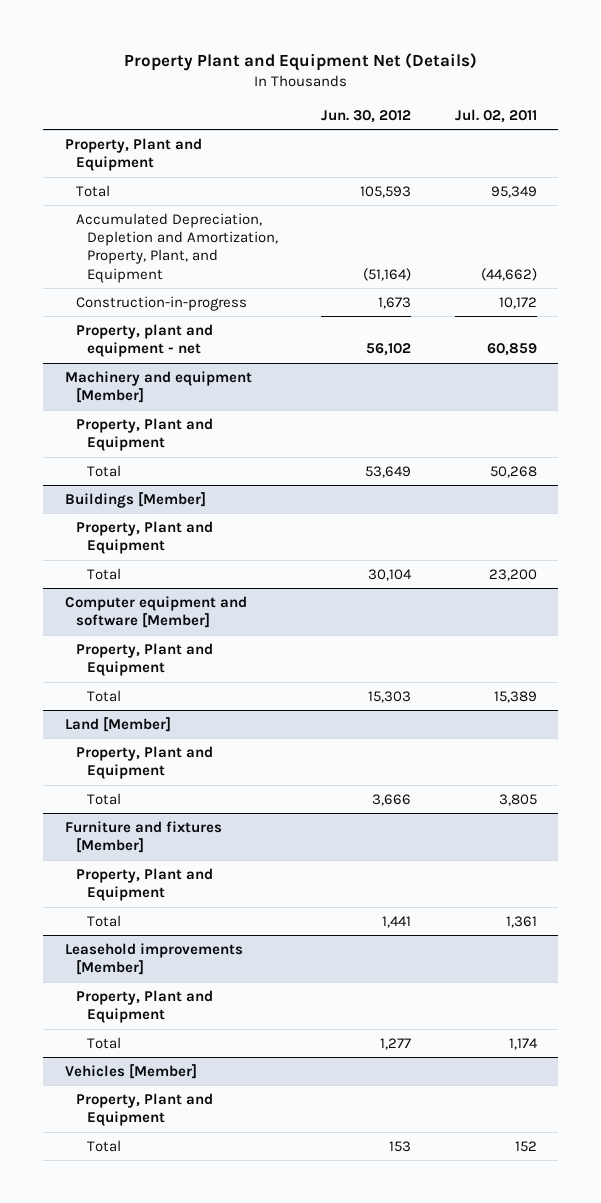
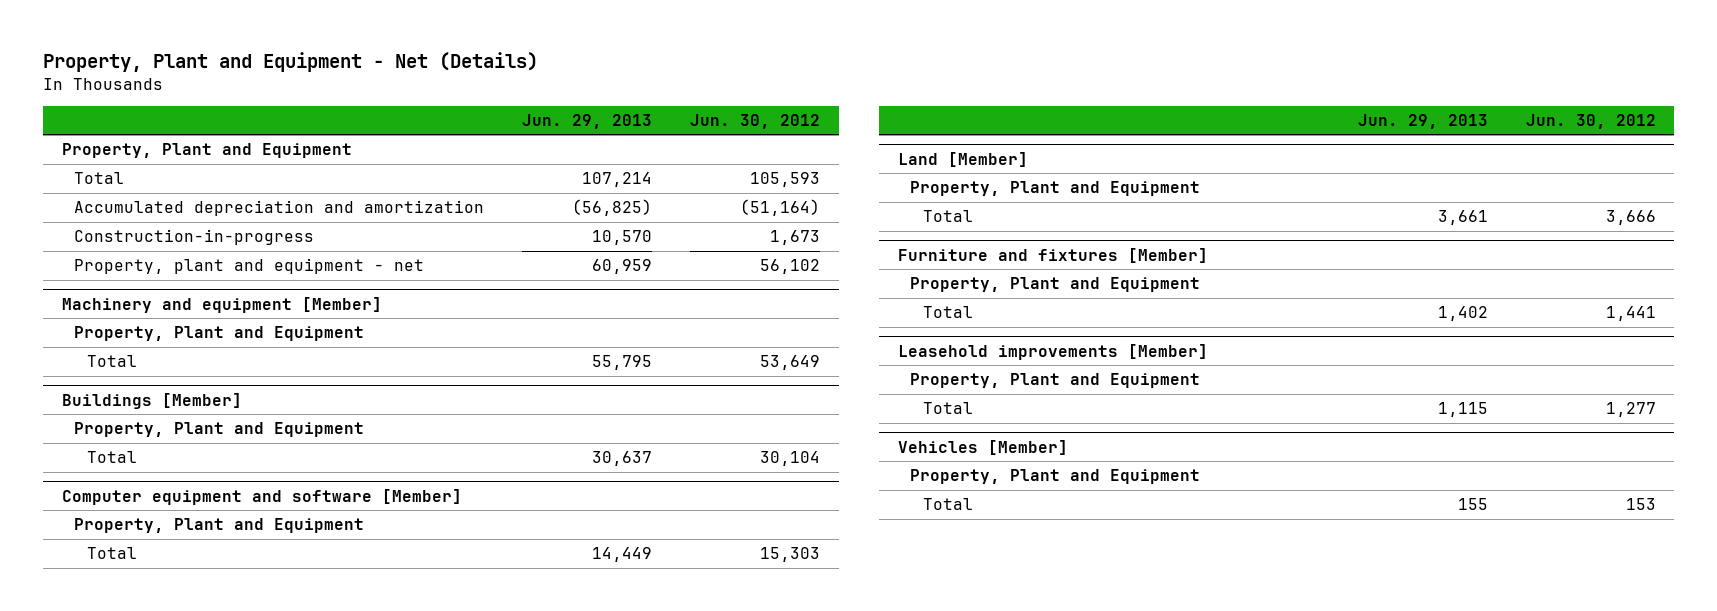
- Property Plant and Equipment Net (Details)
+ Property, Plant and Equipment - Net (Details)
- | Jun. 30, 2012 | Jul. 02, 2011
+ | Jun. 29, 2013 | Jun. 30, 2012
- Accumulated Depreciation, Depletion and Amortization, Property, Plant, and Equipment | (51,164) | (44,662)
+ Accumulated depreciation and amortization | (56,825) | (51,164)

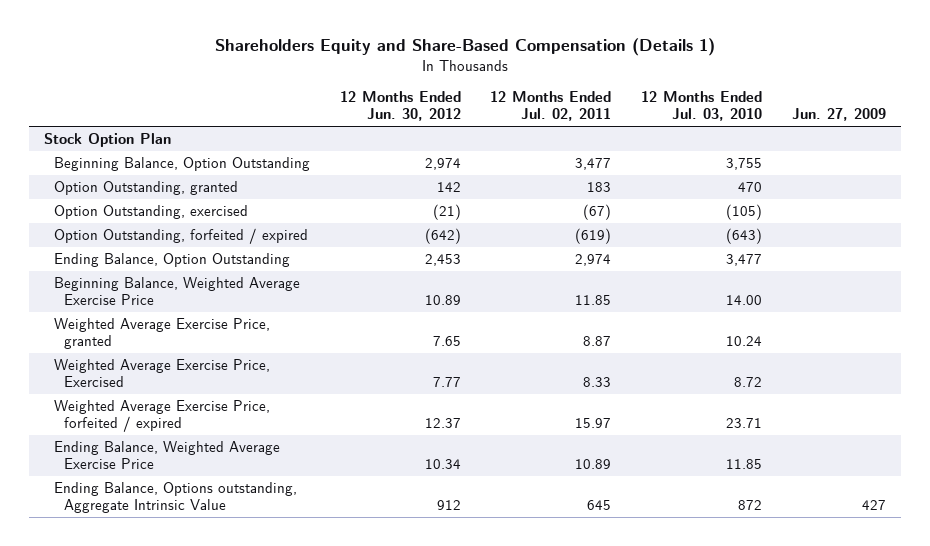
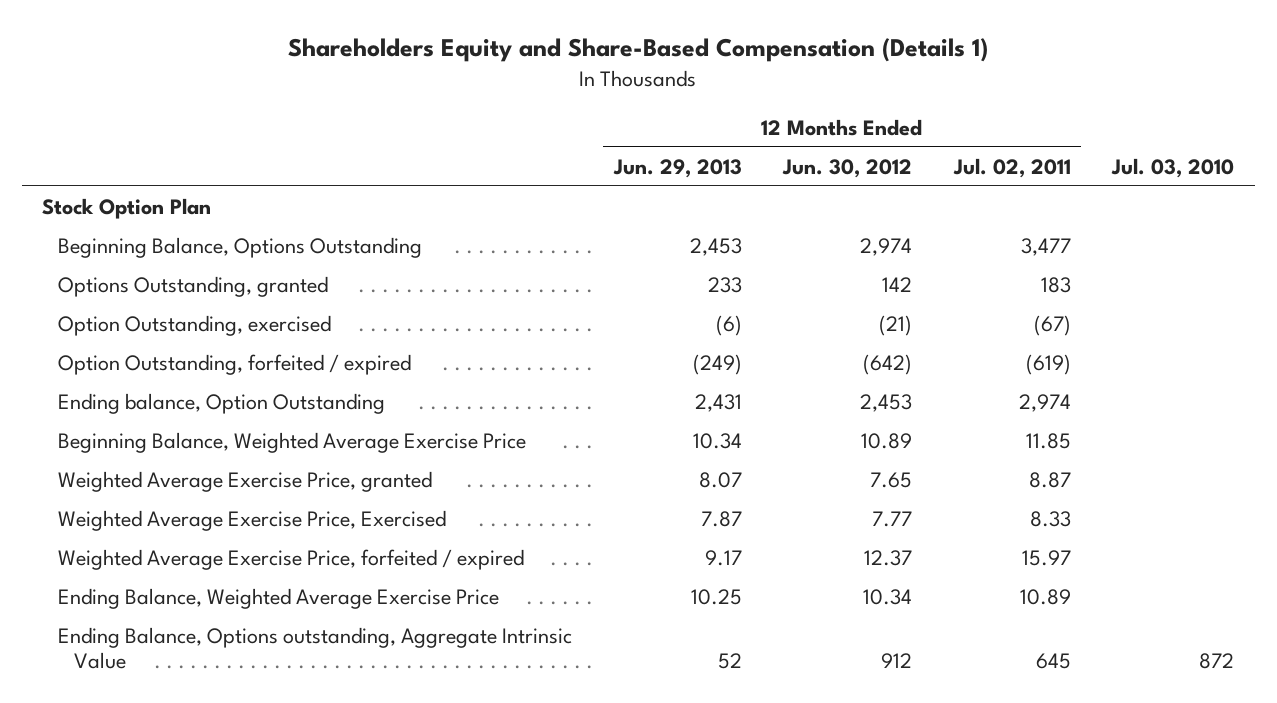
- | 12 Months Ended Jun. 30, 2012 | 12 Months Ended Jul. 02, 2011 | 12 Months Ended Jul. 03, 2010 | Jun. 27, 2009
+ | 12 Months Ended Jun. 29, 2013 | 12 Months Ended Jun. 30, 2012 | 12 Months Ended Jul. 02, 2011 | Jul. 03, 2010
- Beginning Balance, Option Outstanding | 2,974 | 3,477 | 3,755 |
- Option Outstanding, granted | 142 | 183 | 470 |
+ Beginning Balance, Options Outstanding | 2,453 | 2,974 | 3,477 |
+ Options Outstanding, granted | 233 | 142 | 183 |
- Ending Balance, Option Outstanding | 2,453 | 2,974 | 3,477 |
+ Ending balance, Option Outstanding | 2,431 | 2,453 | 2,974 |

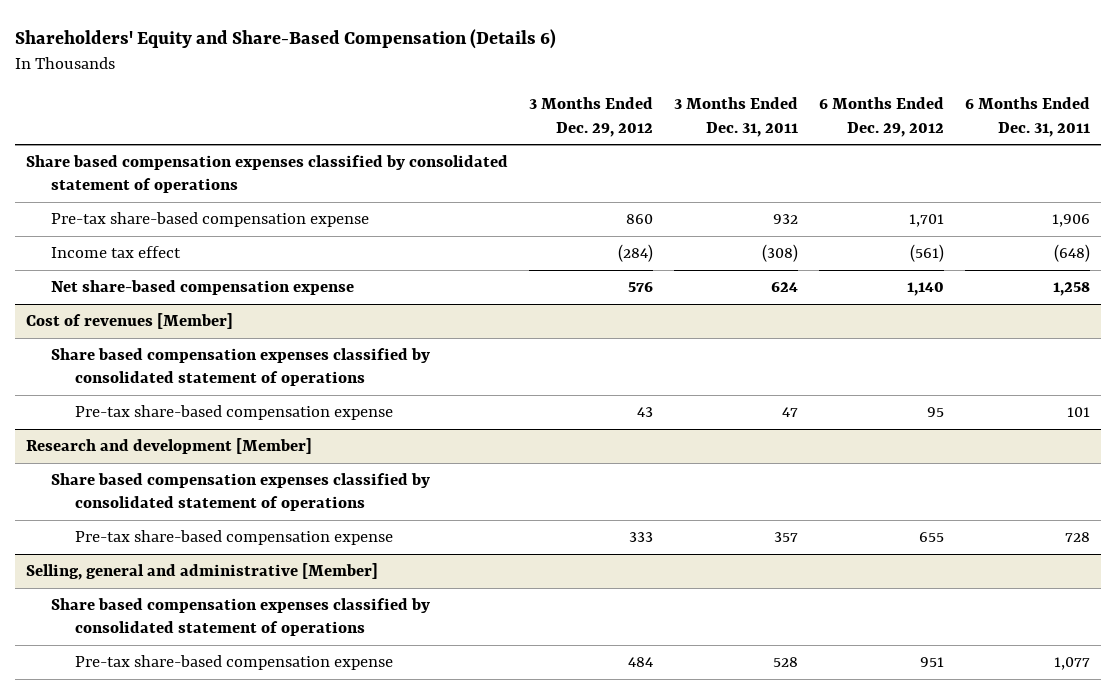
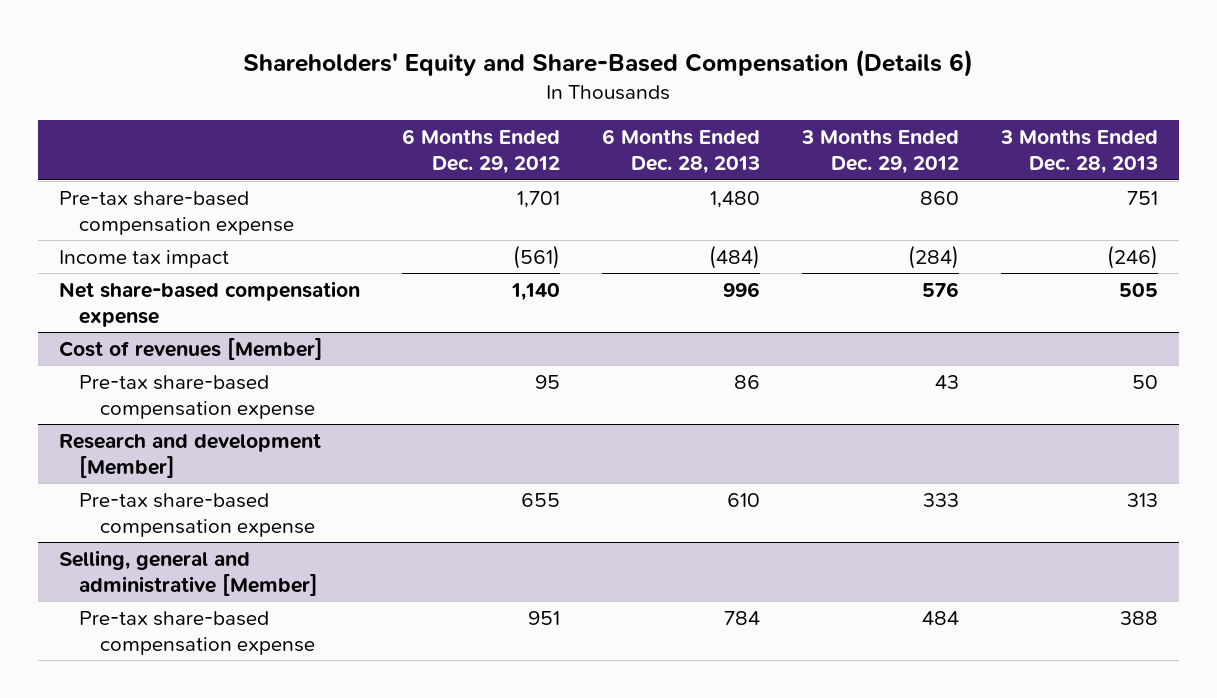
- | 3 Months Ended Dec. 29, 2012 | 3 Months Ended Dec. 31, 2011 | 6 Months Ended Dec. 29, 2012 | 6 Months Ended Dec. 31, 2011
+ | 6 Months Ended Dec. 29, 2012 | 6 Months Ended Dec. 28, 2013 | 3 Months Ended Dec. 29, 2012 | 3 Months Ended Dec. 28, 2013
- Share based compensation expenses classified by consolidated statement of operations
- Income tax effect | (284) | (308) | (561) | (648)
+ Income tax impact | (561) | (484) | (284) | (246)
@ Cost of revenues [Member]
- Share based compensation expenses classified by consolidated statement of operations
@ Research and development [Member]
- Share based compensation expenses classified by consolidated statement of operations
@ Selling, general and administrative [Member]
- Share based compensation expenses classified by consolidated statement of operations

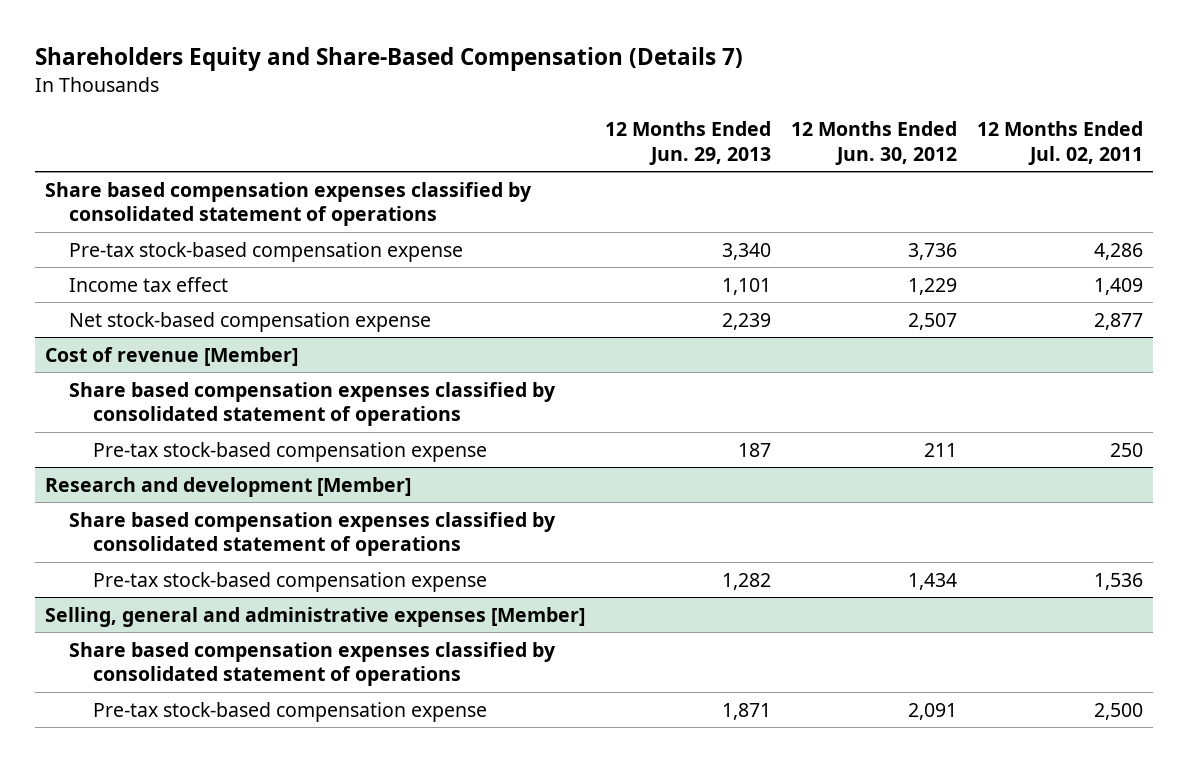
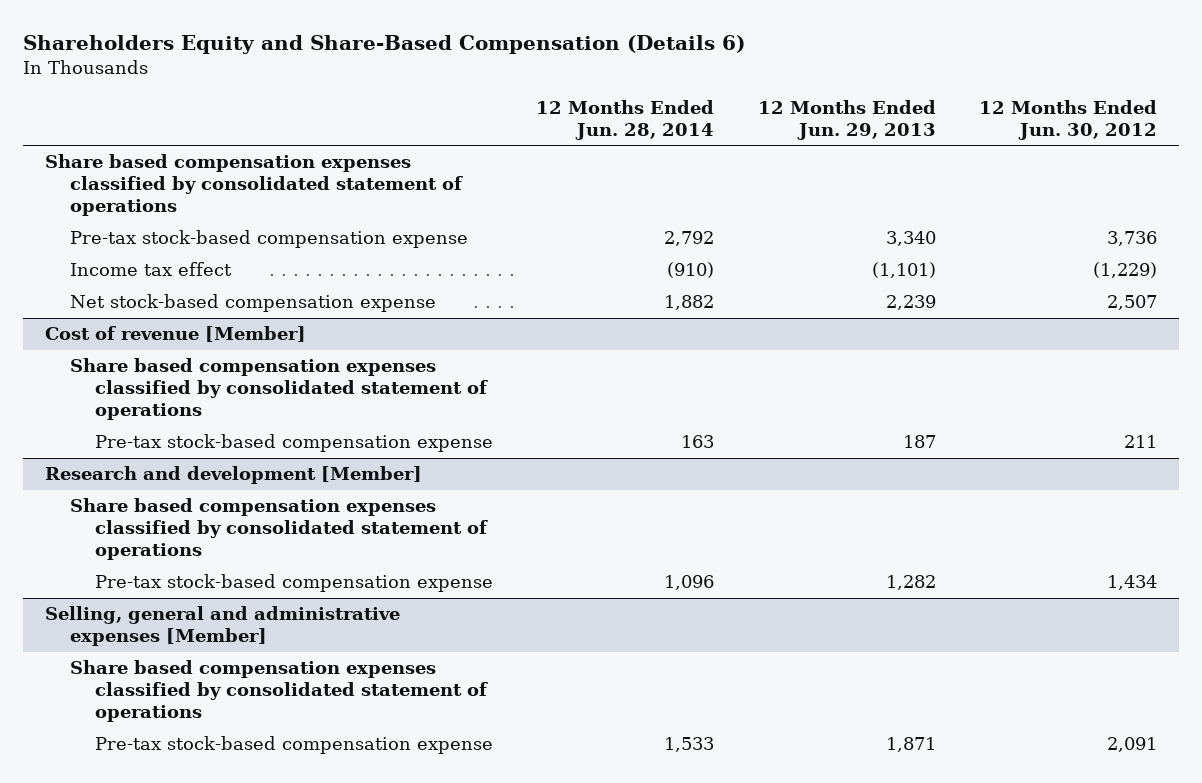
- Shareholders Equity and Share-Based Compensation (Details 7)
+ Shareholders Equity and Share-Based Compensation (Details 6)
- | 12 Months Ended Jun. 29, 2013 | 12 Months Ended Jun. 30, 2012 | 12 Months Ended Jul. 02, 2011
+ | 12 Months Ended Jun. 28, 2014 | 12 Months Ended Jun. 29, 2013 | 12 Months Ended Jun. 30, 2012
- Income tax effect | 1,101 | 1,229 | 1,409
+ Income tax effect | (910) | (1,101) | (1,229)

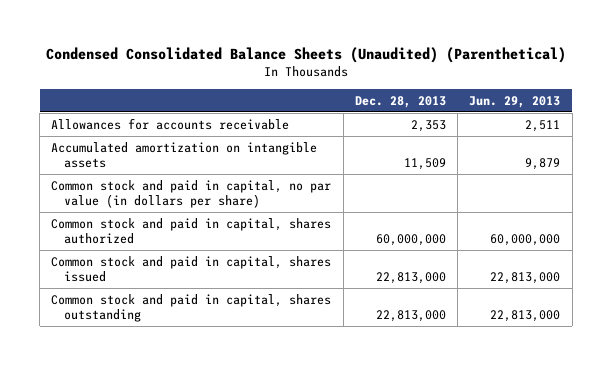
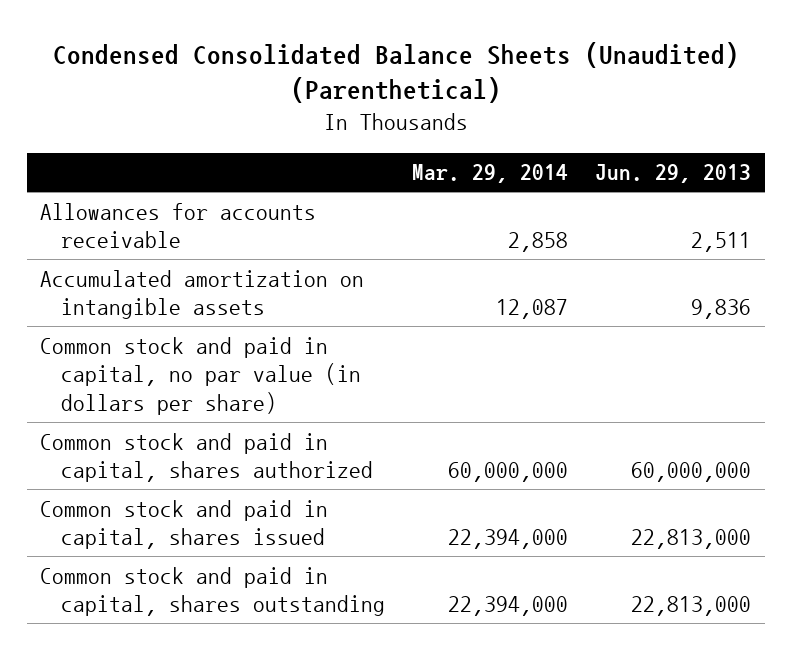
- | Dec. 28, 2013 | Jun. 29, 2013
+ | Mar. 29, 2014 | Jun. 29, 2013
- Accumulated amortization on intangible assets | 11,509 | 9,879
+ Accumulated amortization on intangible assets | 12,087 | 9,836

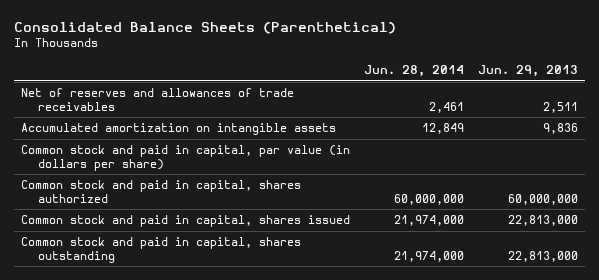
- Condensed Consolidated Balance Sheets (Unaudited) (Parenthetical)
+ Consolidated Balance Sheets (Parenthetical)
- | Mar. 29, 2014 | Jun. 29, 2013
+ | Jun. 28, 2014 | Jun. 29, 2013
- Allowances for accounts receivable | 2,858 | 2,511
+ Net of reserves and allowances of trade receivables | 2,461 | 2,511
- Common stock and paid in capital, no par value (in dollars per share)
+ Common stock and paid in capital, par value (in dollars per share)

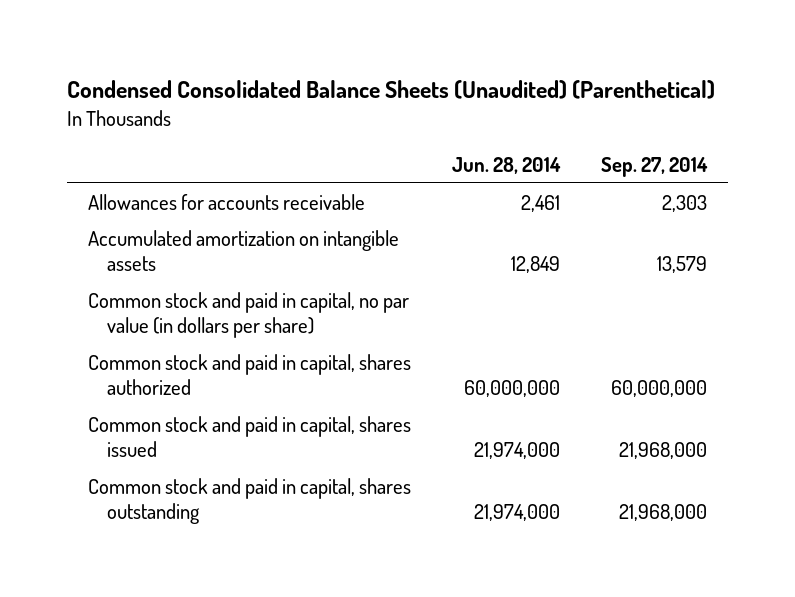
- Consolidated Balance Sheets (Parenthetical)
+ Condensed Consolidated Balance Sheets (Unaudited) (Parenthetical)
- | Jun. 28, 2014 | Jun. 29, 2013
+ | Jun. 28, 2014 | Sep. 27, 2014
- Net of reserves and allowances of trade receivables | 2,461 | 2,511
+ Allowances for accounts receivable | 2,461 | 2,303
- Common stock and paid in capital, par value (in dollars per share)
+ Common stock and paid in capital, no par value (in dollars per share)

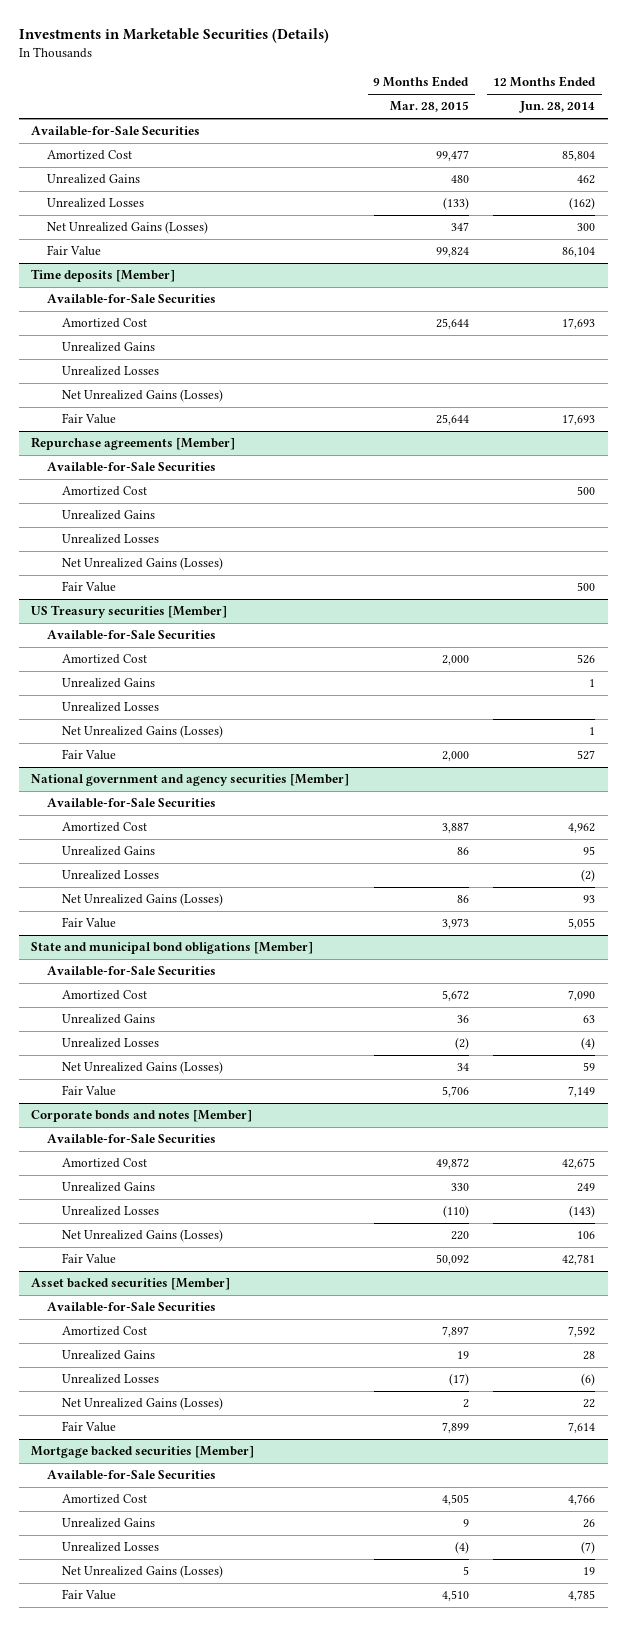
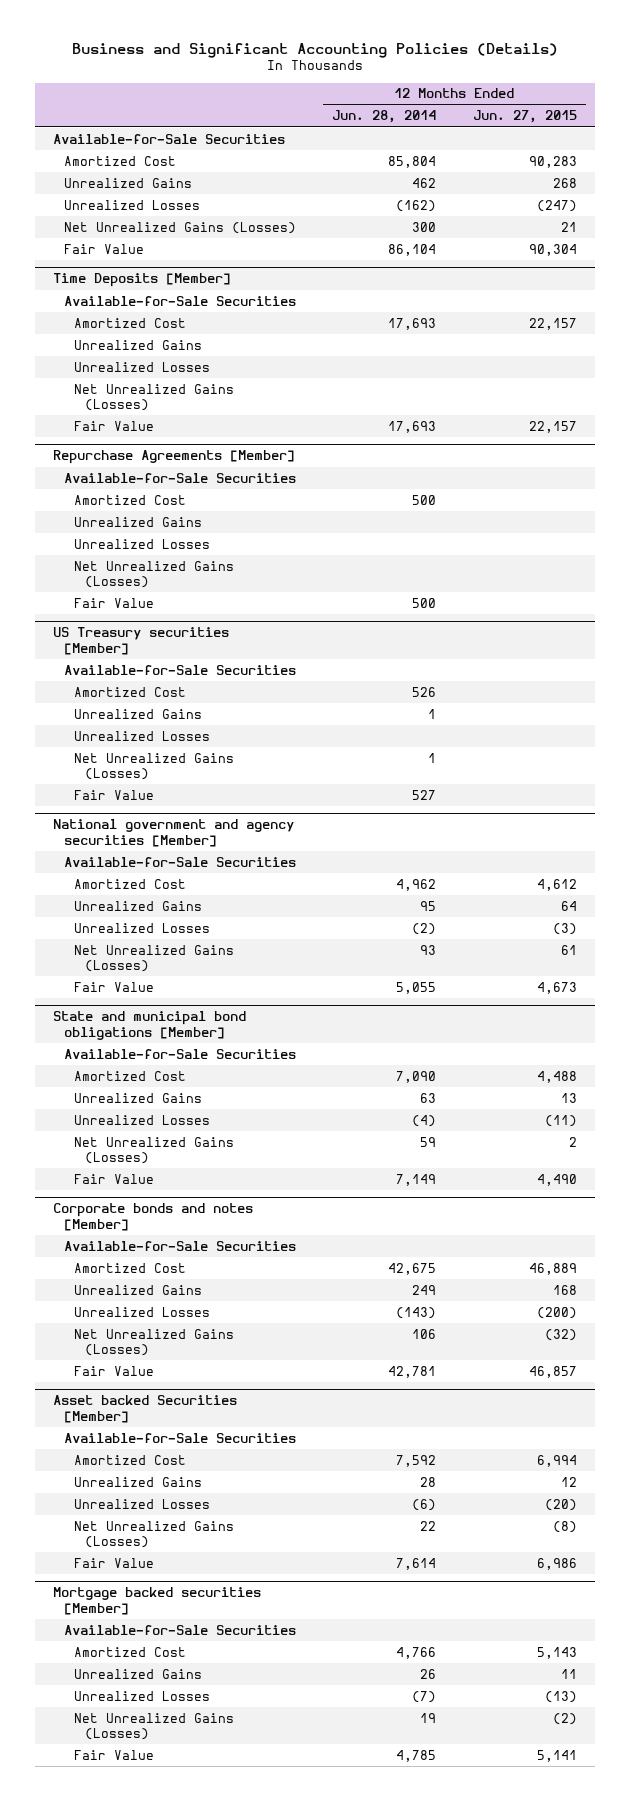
- Investments in Marketable Securities (Details)
+ Business and Significant Accounting Policies (Details)
- | 9 Months Ended Mar. 28, 2015 | 12 Months Ended Jun. 28, 2014
+ | 12 Months Ended Jun. 28, 2014 | 12 Months Ended Jun. 27, 2015
- Time deposits [Member]
+ Time Deposits [Member]
- Repurchase agreements [Member]
+ Repurchase Agreements [Member]
- Asset backed securities [Member]
+ Asset backed Securities [Member]

